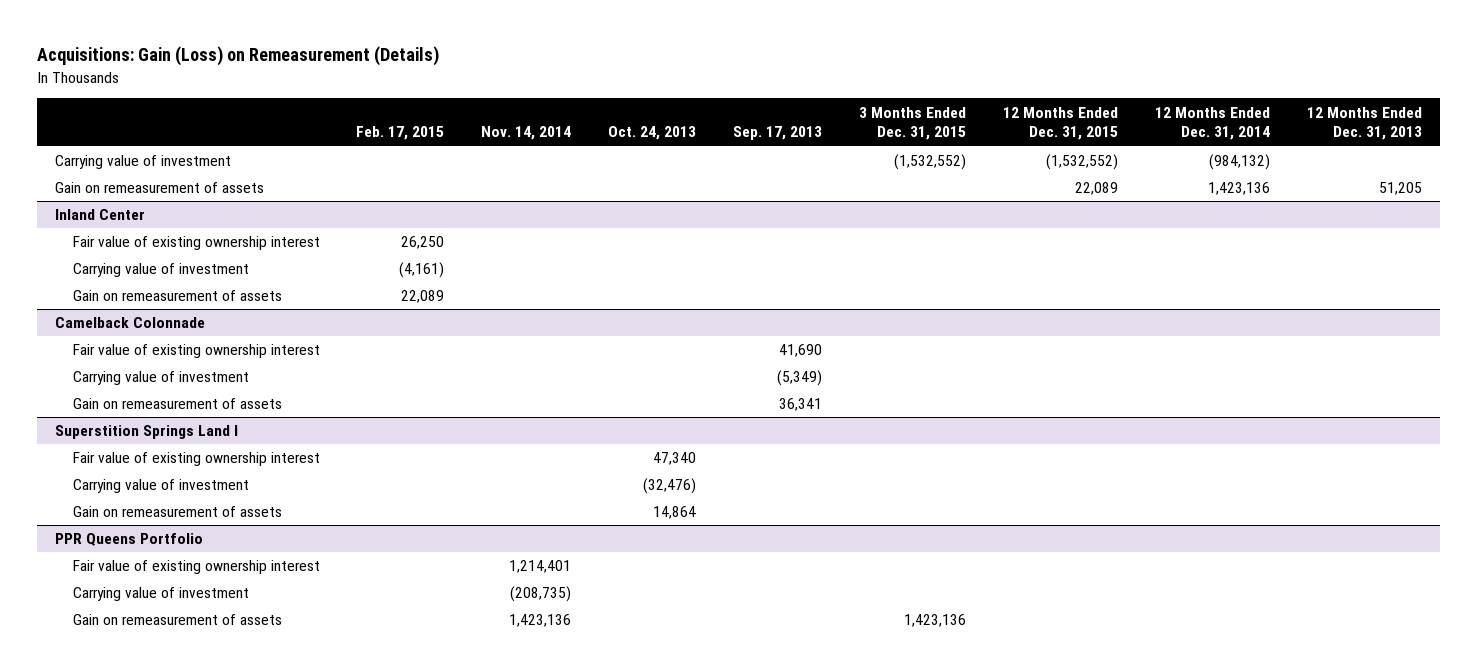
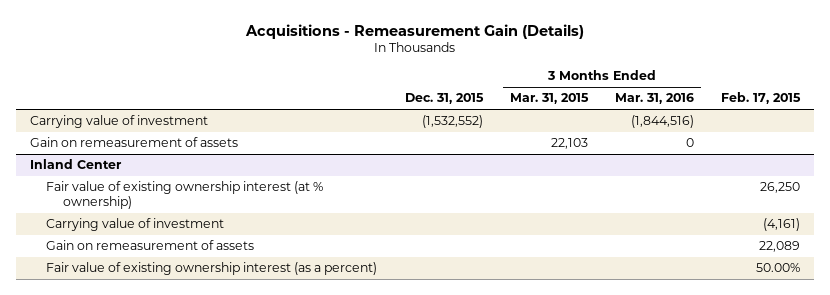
- Acquisitions: Gain (Loss) on Remeasurement (Details)
+ Acquisitions - Remeasurement Gain (Details)
- | Feb. 17, 2015 | Nov. 14, 2014 | Oct. 24, 2013 | Sep. 17, 2013 | 3 Months Ended Dec. 31, 2015 | 12 Months Ended Dec. 31, 2015 | 12 Months Ended Dec. 31, 2014 | 12 Months Ended Dec. 31, 2013
+ | Dec. 31, 2015 | 3 Months Ended Mar. 31, 2015 | 3 Months Ended Mar. 31, 2016 | Feb. 17, 2015
@ Inland Center
- Fair value of existing ownership interest | 26,250 | | | | | | |
+ Fair value of existing ownership interest (at % ownership) | | | | 26,250
- Camelback Colonnade
- Fair value of existing ownership interest | | | | 41,690 | | | |
- Carrying value of investment | | | | (5,349) | | | |
- Gain on remeasurement of assets | | | | 36,341 | | | |
- Superstition Springs Land I
- Fair value of existing ownership interest | | | 47,340 | | | | |
- Carrying value of investment | | | (32,476) | | | | |
- Gain on remeasurement of assets | | | 14,864 | | | | |
- PPR Queens Portfolio
- Fair value of existing ownership interest | | 1,214,401 | | | | | |
- Carrying value of investment | | (208,735) | | | | | |
- Gain on remeasurement of assets | | 1,423,136 | | | 1,423,136 | | |
@ Inland Center
+ Fair value of existing ownership interest (as a percent) | | | | 50.00%

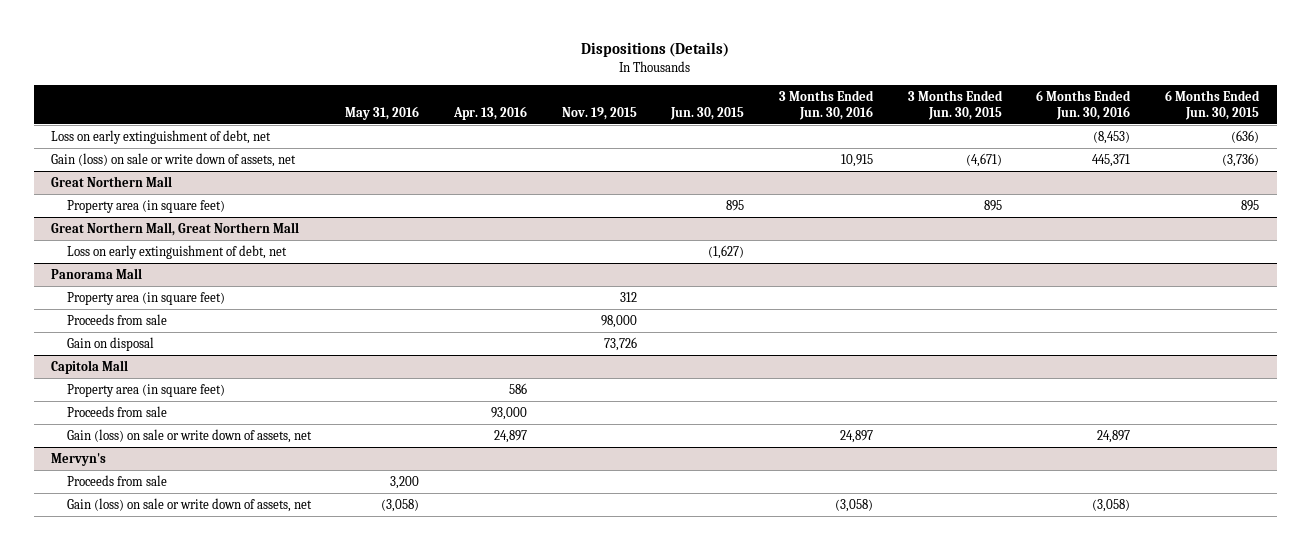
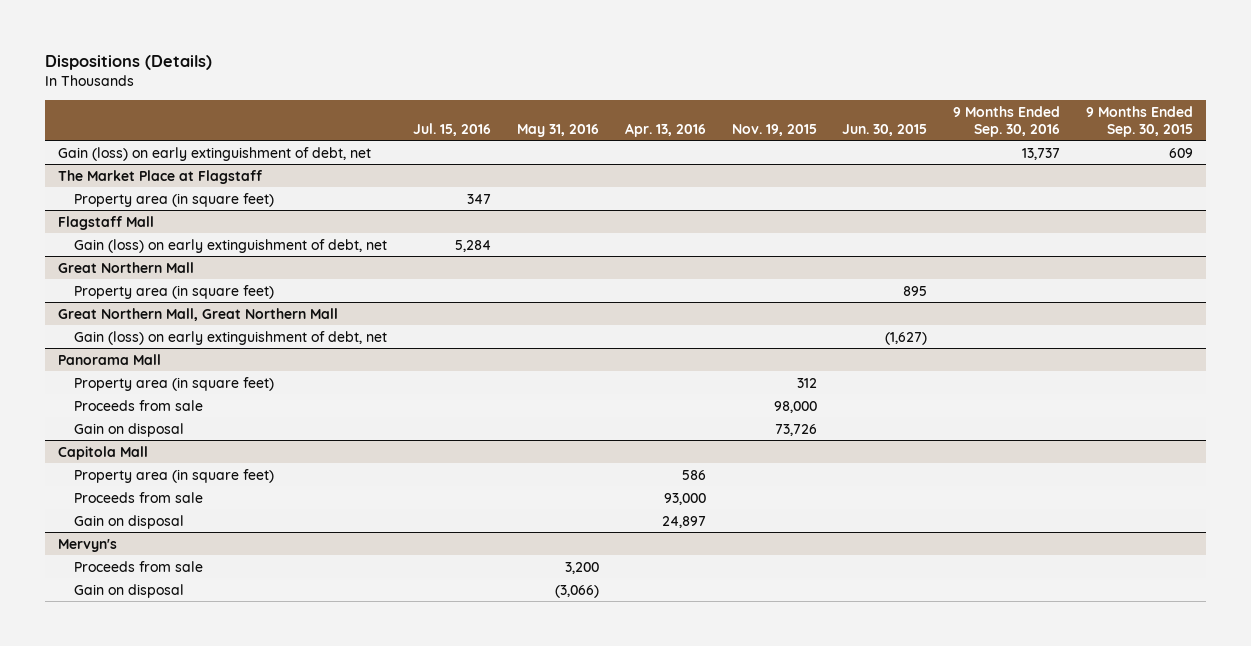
- | May 31, 2016 | Apr. 13, 2016 | Nov. 19, 2015 | Jun. 30, 2015 | 3 Months Ended Jun. 30, 2016 | 3 Months Ended Jun. 30, 2015 | 6 Months Ended Jun. 30, 2016 | 6 Months Ended Jun. 30, 2015
+ | Jul. 15, 2016 | May 31, 2016 | Apr. 13, 2016 | Nov. 19, 2015 | Jun. 30, 2015 | 9 Months Ended Sep. 30, 2016 | 9 Months Ended Sep. 30, 2015
- Loss on early extinguishment of debt, net | | | | | | | (8,453) | (636)
- Gain (loss) on sale or write down of assets, net | | | | | 10,915 | (4,671) | 445,371 | (3,736)
+ Gain (loss) on early extinguishment of debt, net | | | | | | 13,737 | 609
+ The Market Place at Flagstaff
+ Property area (in square feet) | 347 | | | | | |
+ Flagstaff Mall
+ Gain (loss) on early extinguishment of debt, net | 5,284 | | | | | |
@ Great Northern Mall, Great Northern Mall
- Loss on early extinguishment of debt, net | | | | (1,627) | | | |
+ Gain (loss) on early extinguishment of debt, net | | | | | (1,627) | |
@ Capitola Mall
- Gain (loss) on sale or write down of assets, net | | 24,897 | | | 24,897 | | 24,897 |
+ Gain on disposal | | | 24,897 | | | |
@ Mervyn's
- Gain (loss) on sale or write down of assets, net | (3,058) | | | | (3,058) | | (3,058) |
+ Gain on disposal | | (3,066) | | | | |

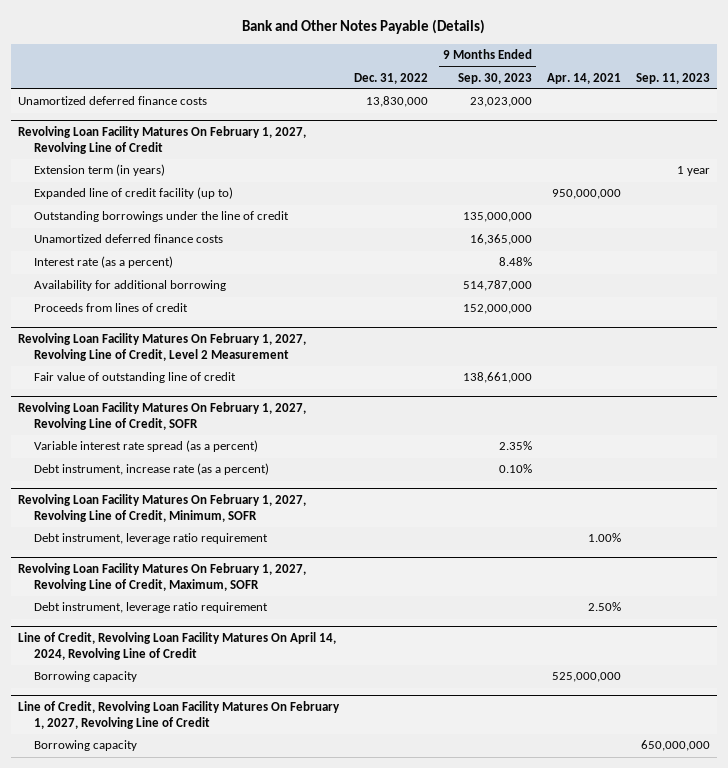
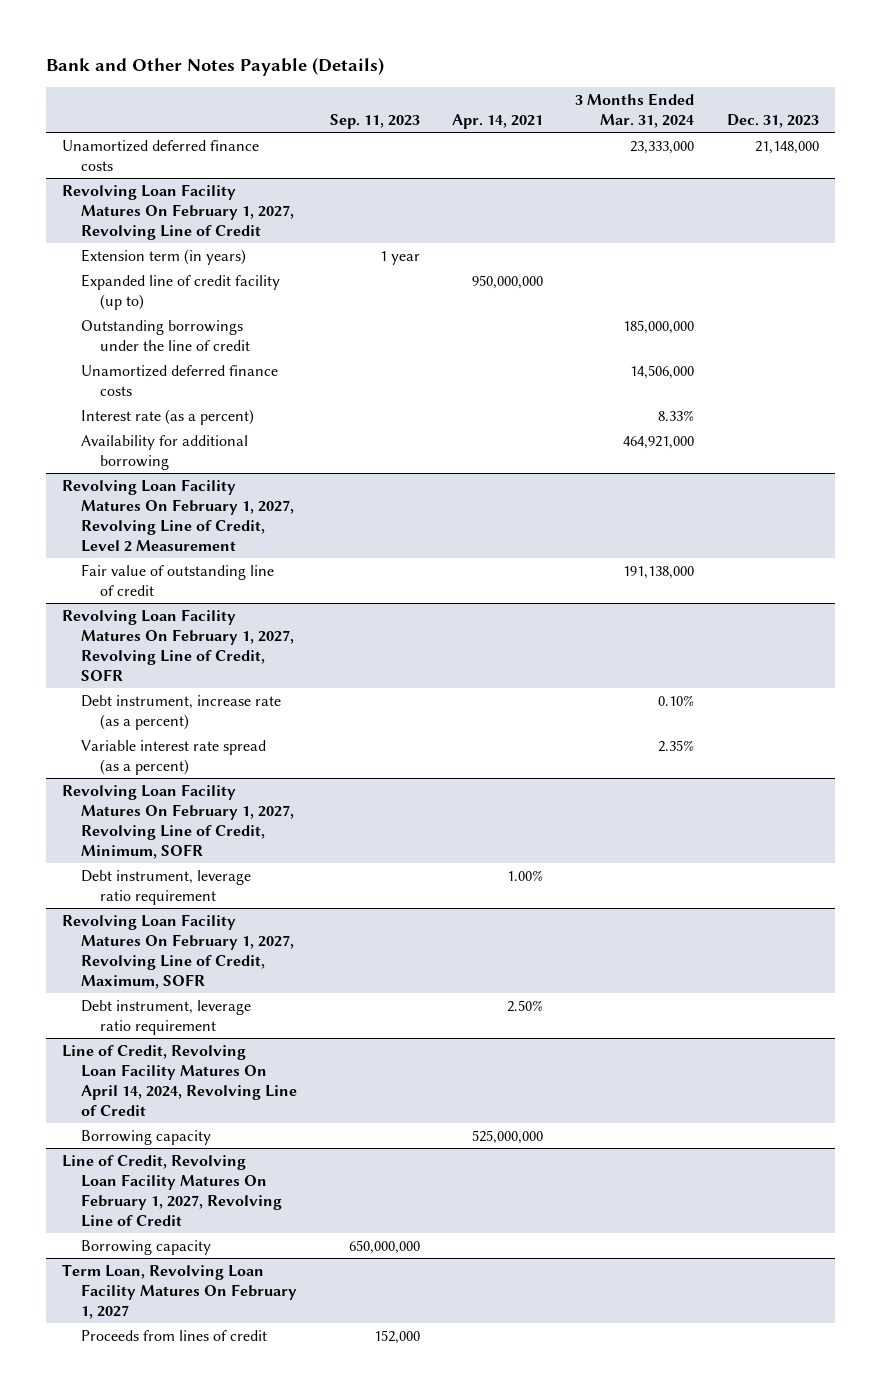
- | Dec. 31, 2022 | 9 Months Ended Sep. 30, 2023 | Apr. 14, 2021 | Sep. 11, 2023
+ | Sep. 11, 2023 | Apr. 14, 2021 | 3 Months Ended Mar. 31, 2024 | Dec. 31, 2023
@ Revolving Loan Facility Matures On February 1, 2027, Revolving Line of Credit
- Proceeds from lines of credit | | 152,000,000 | |
@ Revolving Loan Facility Matures On February 1, 2027, Revolving Line of Credit, SOFR
moved down: Variable interest rate spread (as a percent) | | | 2.35% |
+ Term Loan, Revolving Loan Facility Matures On February 1, 2027
+ Proceeds from lines of credit | 152,000 | | |

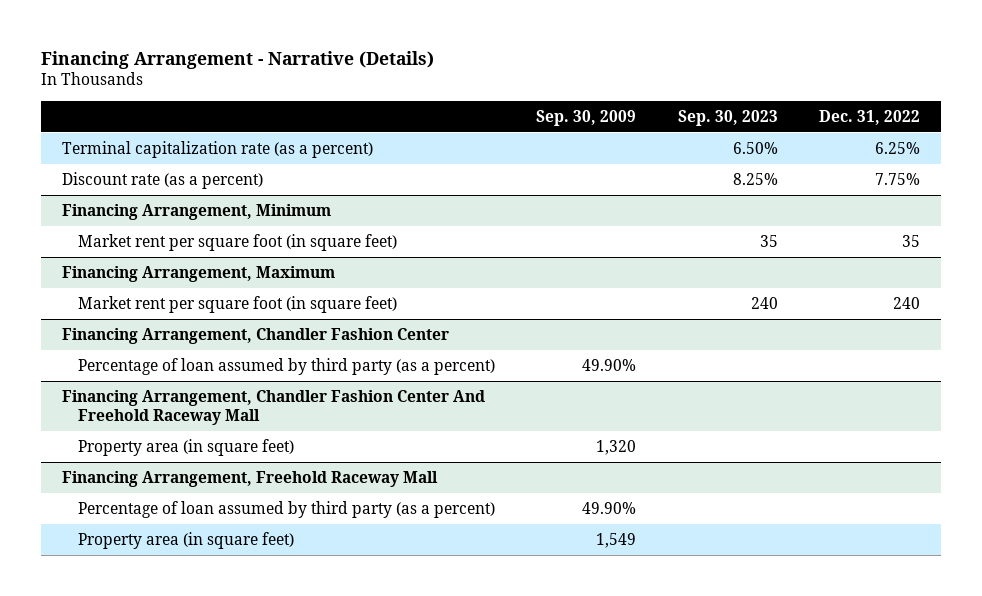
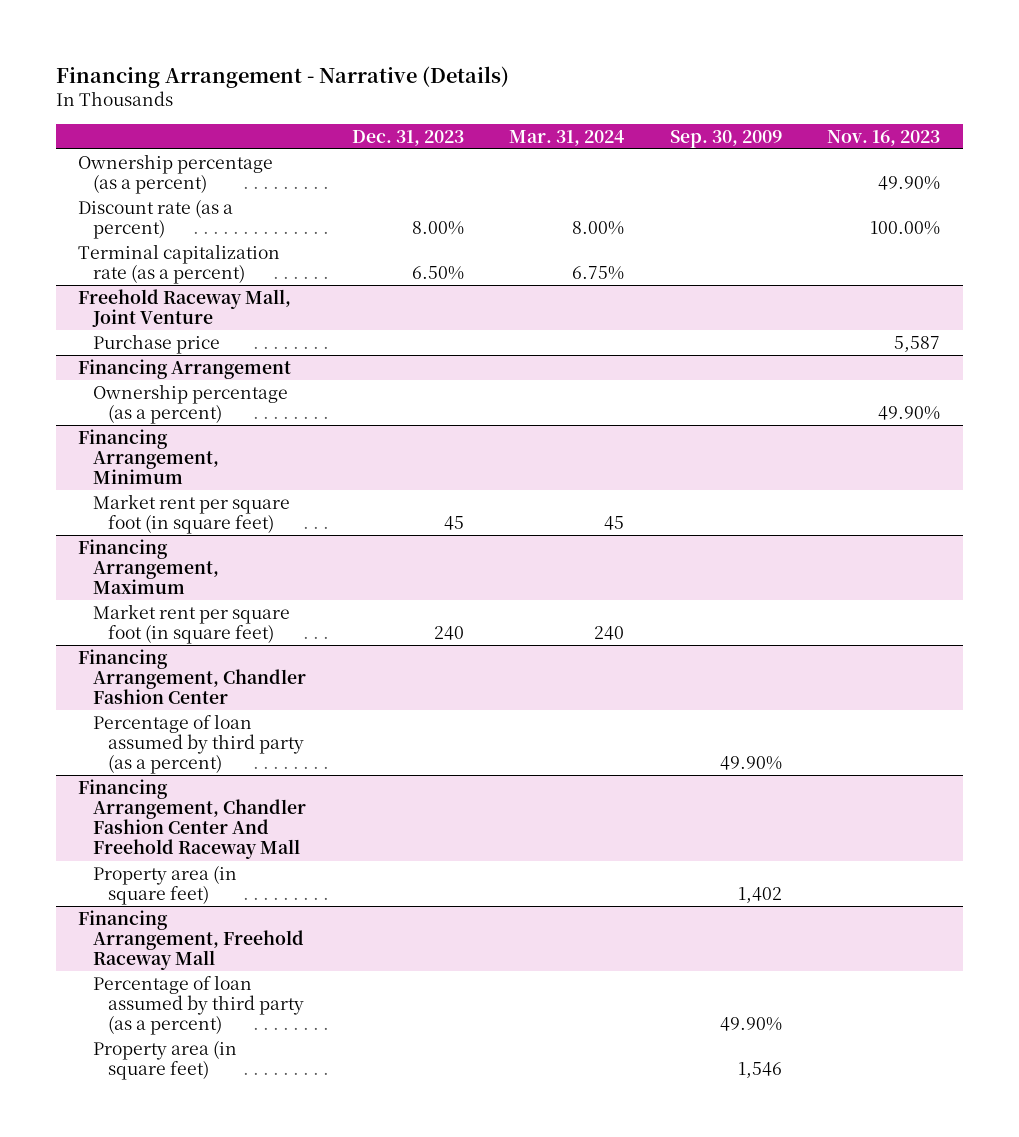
- | Sep. 30, 2009 | Sep. 30, 2023 | Dec. 31, 2022
+ | Dec. 31, 2023 | Mar. 31, 2024 | Sep. 30, 2009 | Nov. 16, 2023
+ Ownership percentage (as a percent) | | | | 49.90%
moved down: Terminal capitalization rate (as a percent) | 6.50% | 6.75% | |
+ Freehold Raceway Mall, Joint Venture
+ Purchase price | | | | 5,587
+ Financing Arrangement
+ Ownership percentage (as a percent) | | | | 49.90%
@ Financing Arrangement, Chandler Fashion Center And Freehold Raceway Mall
- Property area (in square feet) | 1,320 | |
+ Property area (in square feet) | | | 1,402 |
@ Financing Arrangement, Freehold Raceway Mall
- Property area (in square feet) | 1,549 | |
+ Property area (in square feet) | | | 1,546 |

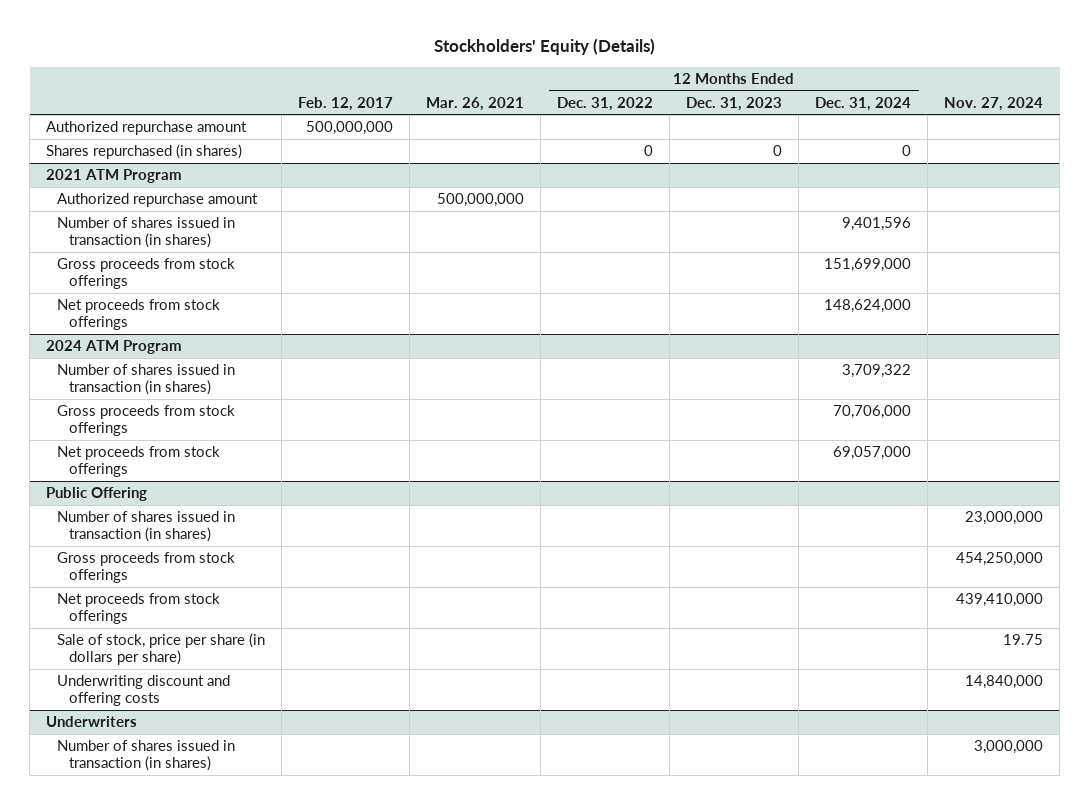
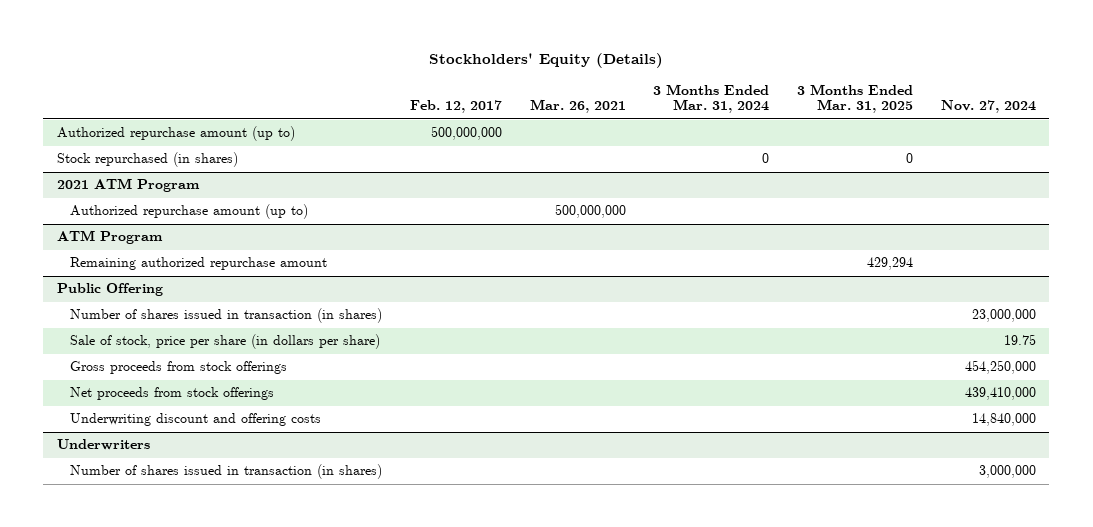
- | Feb. 12, 2017 | Mar. 26, 2021 | 12 Months Ended Dec. 31, 2022 | 12 Months Ended Dec. 31, 2023 | 12 Months Ended Dec. 31, 2024 | Nov. 27, 2024
+ | Feb. 12, 2017 | Mar. 26, 2021 | 3 Months Ended Mar. 31, 2024 | 3 Months Ended Mar. 31, 2025 | Nov. 27, 2024
- Authorized repurchase amount | 500,000,000 | | | | |
- Shares repurchased (in shares) | | | 0 | 0 | 0 |
+ Authorized repurchase amount (up to) | 500,000,000 | | | |
+ Stock repurchased (in shares) | | | 0 | 0 |
@ 2021 ATM Program
- Authorized repurchase amount | | 500,000,000 | | | |
- Number of shares issued in transaction (in shares) | | | | | 9,401,596 |
- Gross proceeds from stock offerings | | | | | 151,699,000 |
- Net proceeds from stock offerings | | | | | 148,624,000 |
- 2024 ATM Program
- Number of shares issued in transaction (in shares) | | | | | 3,709,322 |
- Gross proceeds from stock offerings | | | | | 70,706,000 |
- Net proceeds from stock offerings | | | | | 69,057,000 |
@ 2021 ATM Program
+ Authorized repurchase amount (up to) | | 500,000,000 | | |
+ ATM Program
+ Remaining authorized repurchase amount | | | | 429,294 |
@ Public Offering
moved up: Sale of stock, price per share (in dollars per share) | | | | | 19.75

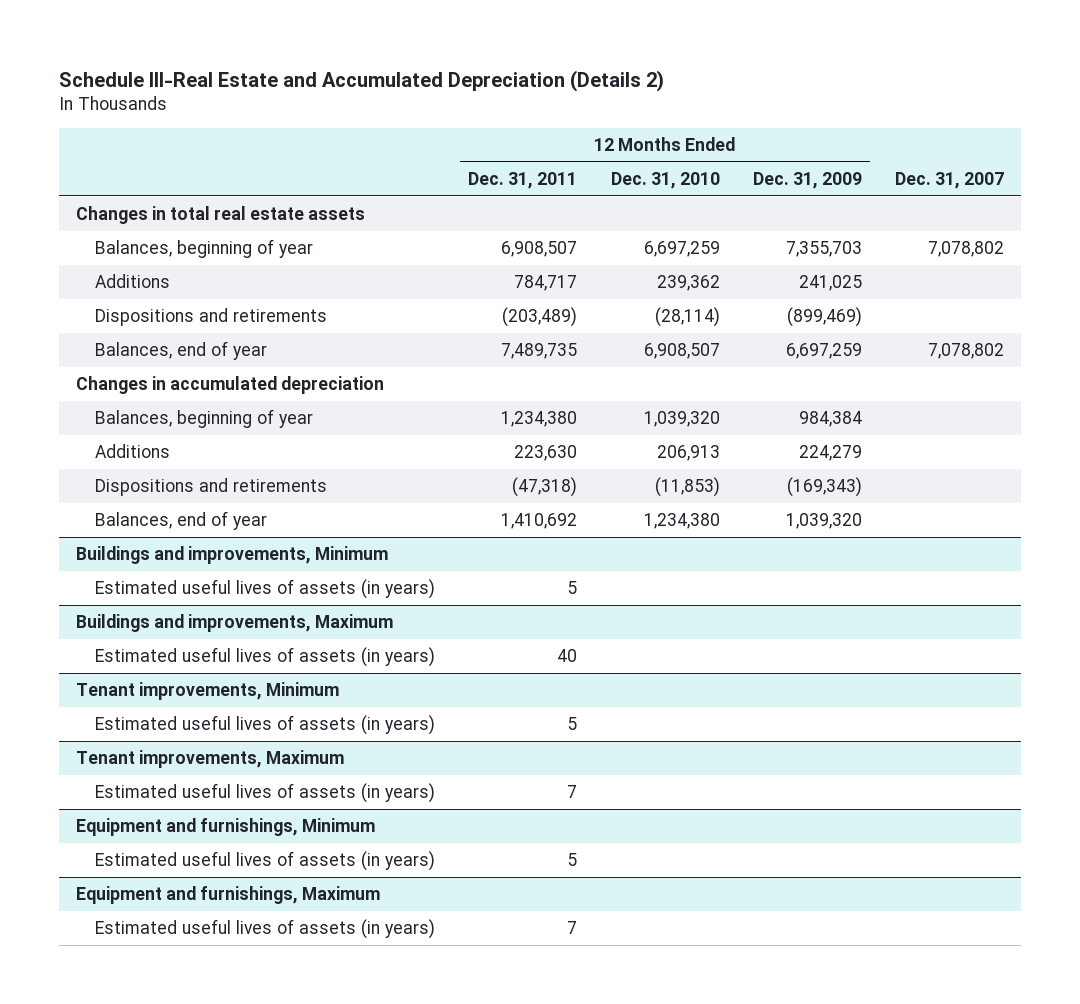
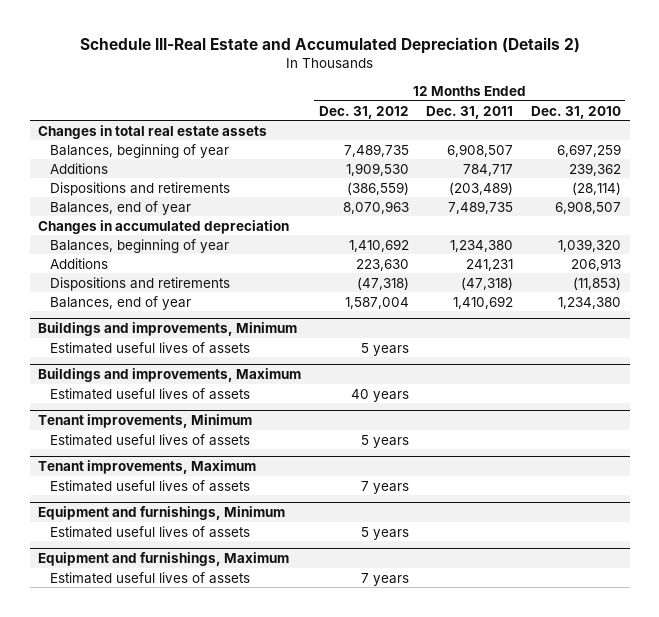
- | 12 Months Ended Dec. 31, 2011 | 12 Months Ended Dec. 31, 2010 | 12 Months Ended Dec. 31, 2009 | Dec. 31, 2007
+ | 12 Months Ended Dec. 31, 2012 | 12 Months Ended Dec. 31, 2011 | 12 Months Ended Dec. 31, 2010
- Additions | 223,630 | 206,913 | 224,279 |
+ Additions | 223,630 | 241,231 | 206,913
@ Buildings and improvements, Minimum
- Estimated useful lives of assets (in years) | 5 | | |
+ Estimated useful lives of assets | 5 years | |
@ Buildings and improvements, Maximum
- Estimated useful lives of assets (in years) | 40 | | |
+ Estimated useful lives of assets | 40 years | |
@ Tenant improvements, Minimum
- Estimated useful lives of assets (in years) | 5 | | |
+ Estimated useful lives of assets | 5 years | |
@ Tenant improvements, Maximum
- Estimated useful lives of assets (in years) | 7 | | |
+ Estimated useful lives of assets | 7 years | |
@ Equipment and furnishings, Minimum
- Estimated useful lives of assets (in years) | 5 | | |
+ Estimated useful lives of assets | 5 years | |
@ Equipment and furnishings, Maximum
- Estimated useful lives of assets (in years) | 7 | | |
+ Estimated useful lives of assets | 7 years | |

